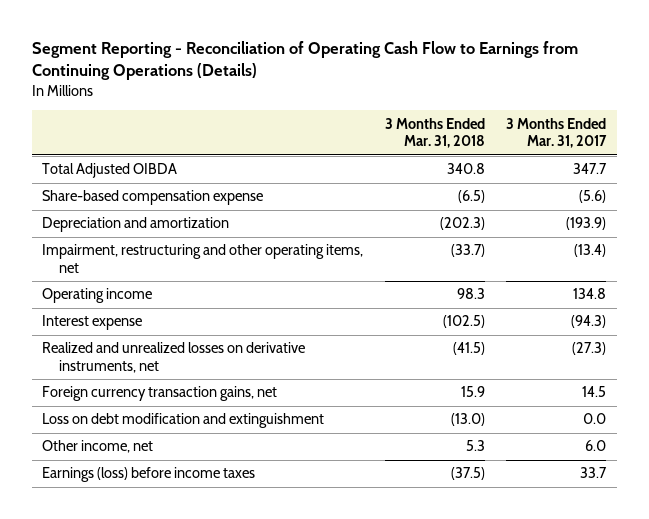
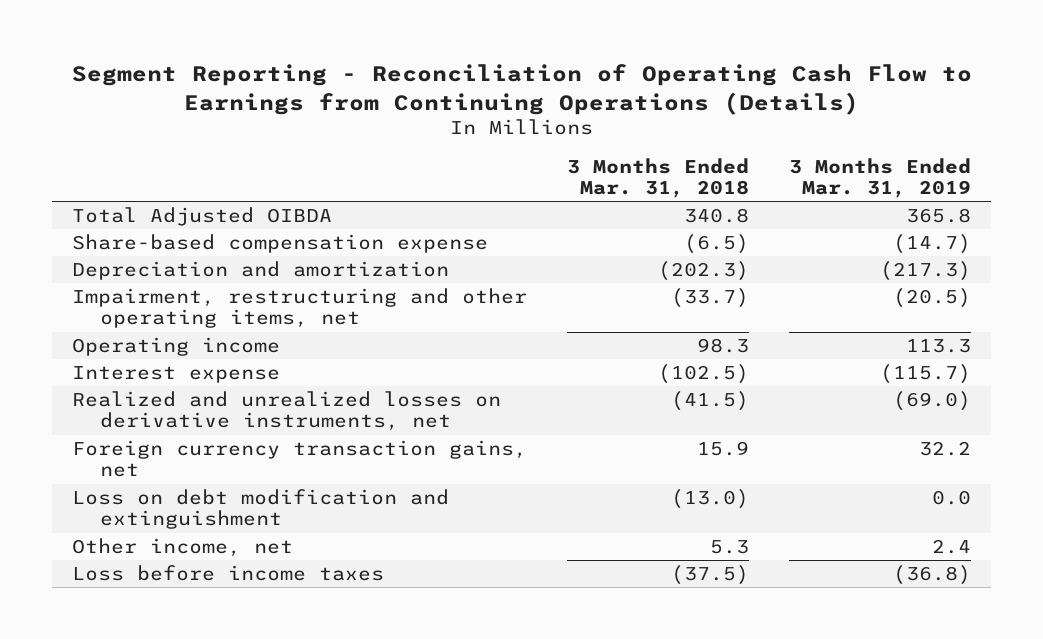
- | 3 Months Ended Mar. 31, 2018 | 3 Months Ended Mar. 31, 2017
+ | 3 Months Ended Mar. 31, 2018 | 3 Months Ended Mar. 31, 2019
- Earnings (loss) before income taxes | (37.5) | 33.7
+ Loss before income taxes | (37.5) | (36.8)

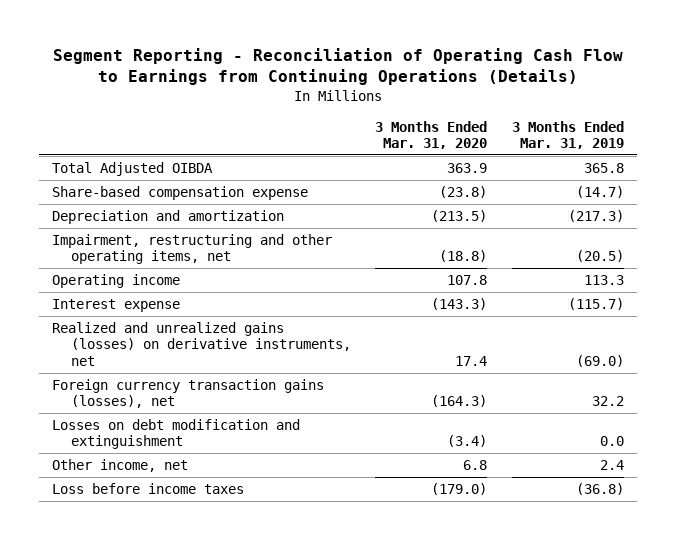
- | 3 Months Ended Mar. 31, 2018 | 3 Months Ended Mar. 31, 2019
+ | 3 Months Ended Mar. 31, 2020 | 3 Months Ended Mar. 31, 2019
- Realized and unrealized losses on derivative instruments, net | (41.5) | (69.0)
- Foreign currency transaction gains, net | 15.9 | 32.2
- Loss on debt modification and extinguishment | (13.0) | 0.0
+ Realized and unrealized gains (losses) on derivative instruments, net | 17.4 | (69.0)
+ Foreign currency transaction gains (losses), net | (164.3) | 32.2
+ Losses on debt modification and extinguishment | (3.4) | 0.0

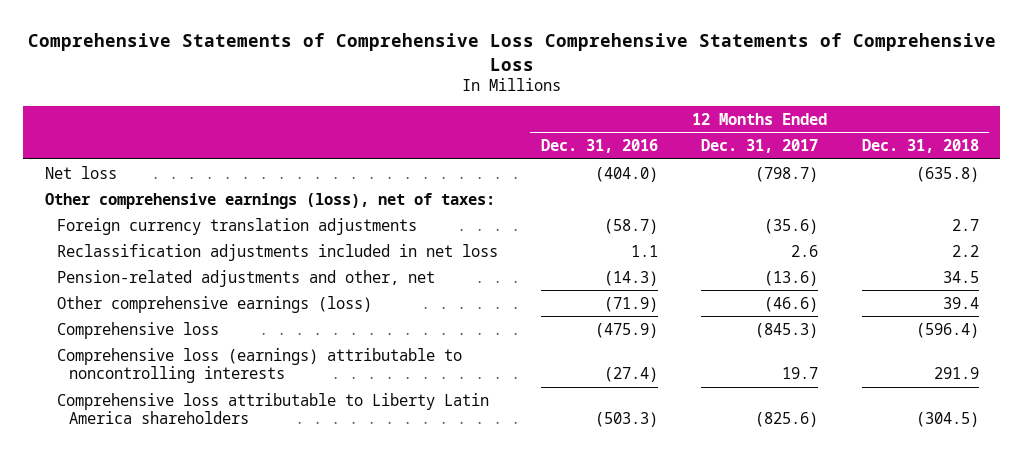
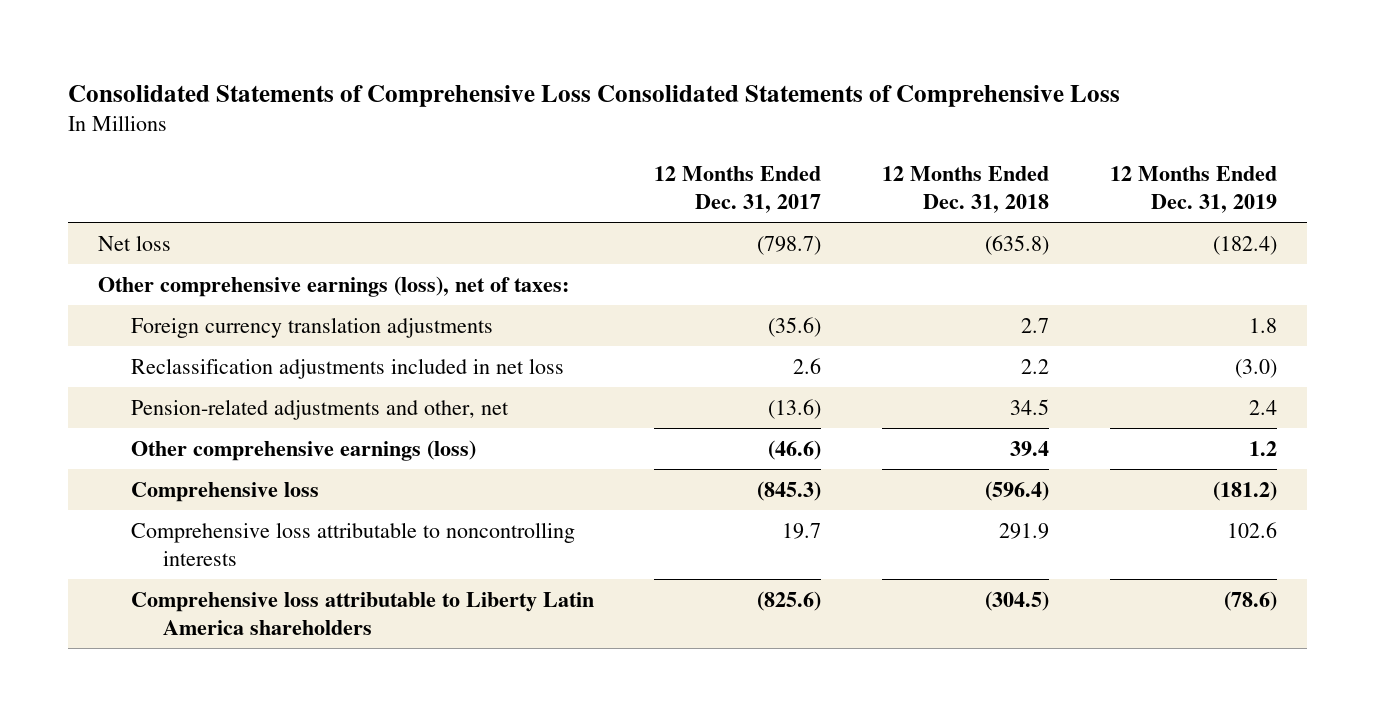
- Comprehensive Statements of Comprehensive Loss Comprehensive Statements of Comprehensive Loss
+ Consolidated Statements of Comprehensive Loss Consolidated Statements of Comprehensive Loss
- | 12 Months Ended Dec. 31, 2016 | 12 Months Ended Dec. 31, 2017 | 12 Months Ended Dec. 31, 2018
+ | 12 Months Ended Dec. 31, 2017 | 12 Months Ended Dec. 31, 2018 | 12 Months Ended Dec. 31, 2019
- Comprehensive loss (earnings) attributable to noncontrolling interests | (27.4) | 19.7 | 291.9
+ Comprehensive loss attributable to noncontrolling interests | 19.7 | 291.9 | 102.6

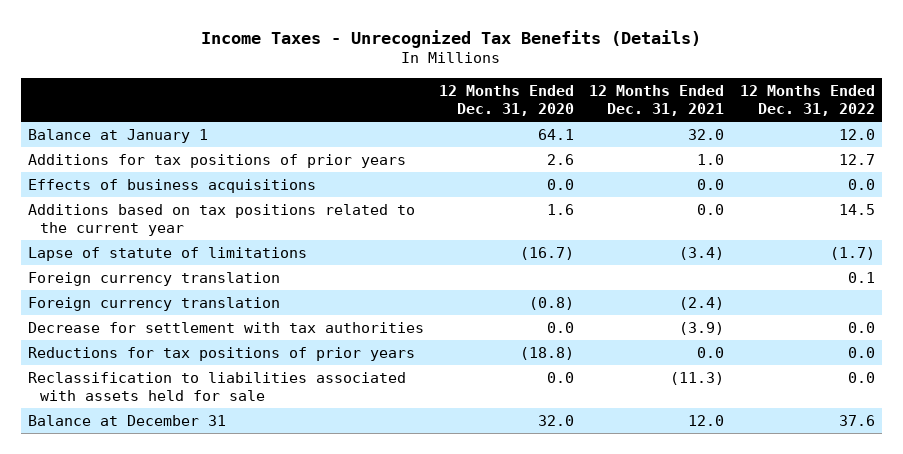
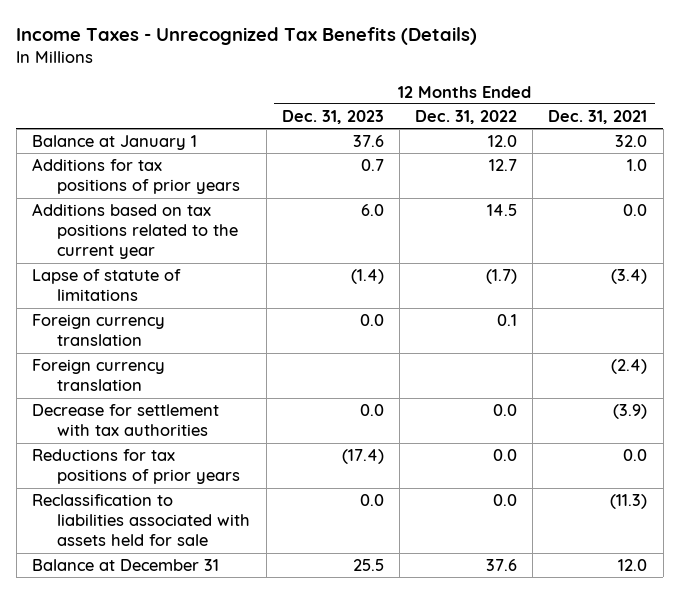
- | 12 Months Ended Dec. 31, 2020 | 12 Months Ended Dec. 31, 2021 | 12 Months Ended Dec. 31, 2022
+ | 12 Months Ended Dec. 31, 2023 | 12 Months Ended Dec. 31, 2022 | 12 Months Ended Dec. 31, 2021
- Effects of business acquisitions | 0.0 | 0.0 | 0.0

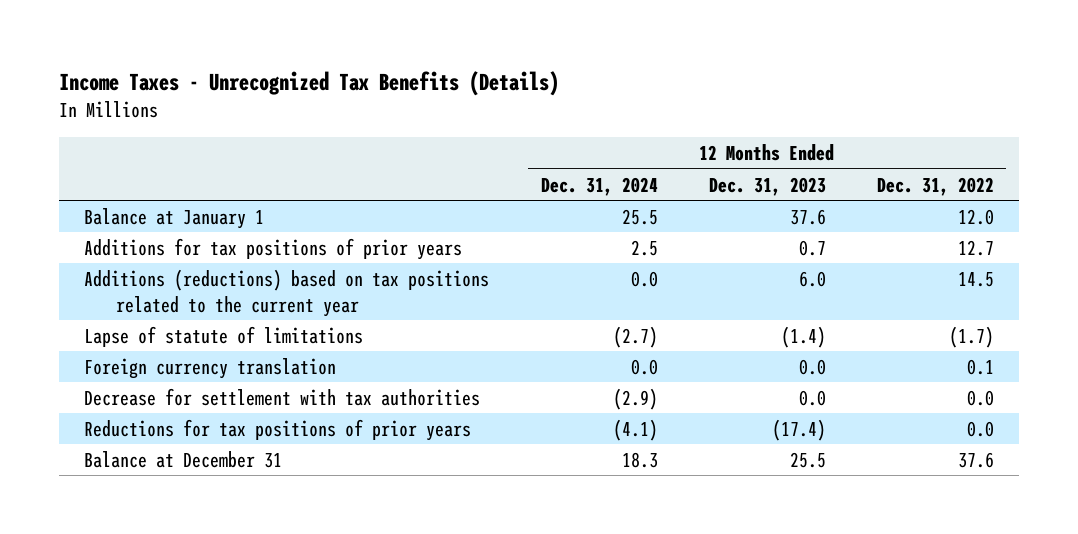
- | 12 Months Ended Dec. 31, 2023 | 12 Months Ended Dec. 31, 2022 | 12 Months Ended Dec. 31, 2021
+ | 12 Months Ended Dec. 31, 2024 | 12 Months Ended Dec. 31, 2023 | 12 Months Ended Dec. 31, 2022
- Additions based on tax positions related to the current year | 6.0 | 14.5 | 0.0
+ Additions (reductions) based on tax positions related to the current year | 0.0 | 6.0 | 14.5
- Foreign currency translation | | | (2.4)
- Reclassification to liabilities associated with assets held for sale | 0.0 | 0.0 | (11.3)

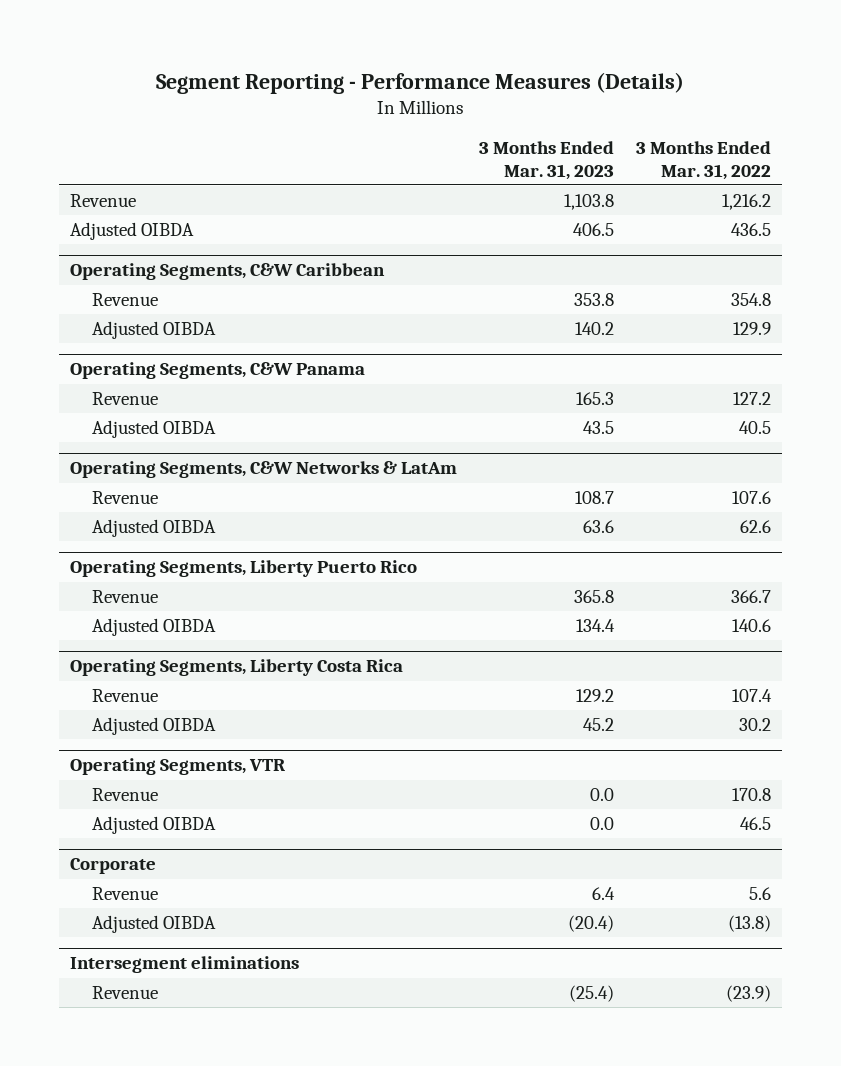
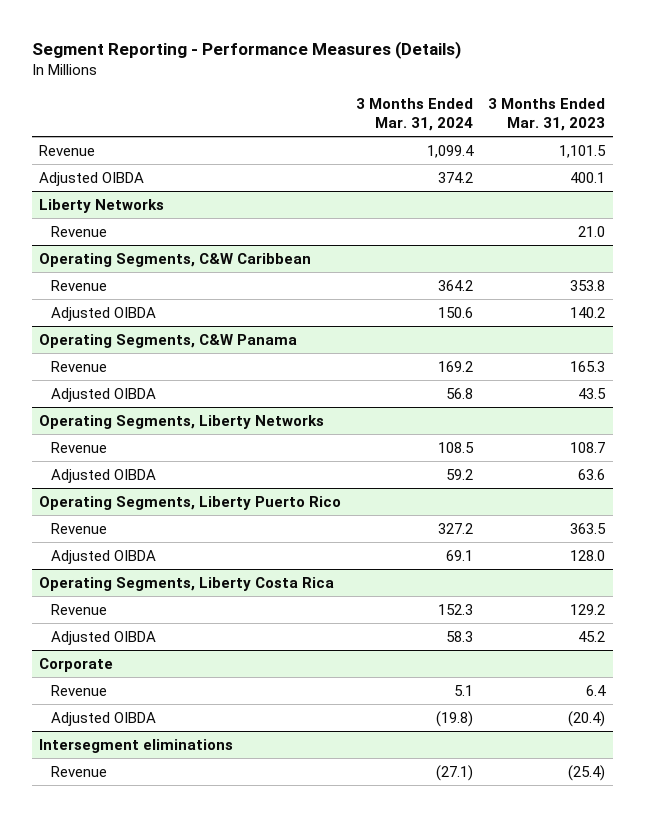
- | 3 Months Ended Mar. 31, 2023 | 3 Months Ended Mar. 31, 2022
+ | 3 Months Ended Mar. 31, 2024 | 3 Months Ended Mar. 31, 2023
- Revenue | 1,103.8 | 1,216.2
- Adjusted OIBDA | 406.5 | 436.5
+ Revenue | 1,099.4 | 1,101.5
+ Adjusted OIBDA | 374.2 | 400.1
+ Liberty Networks
+ Revenue | | 21.0
- Operating Segments, C&W Networks & LatAm
+ Operating Segments, Liberty Networks
@ Operating Segments, Liberty Puerto Rico
- Revenue | 365.8 | 366.7
- Adjusted OIBDA | 134.4 | 140.6
+ Revenue | 327.2 | 363.5
+ Adjusted OIBDA | 69.1 | 128.0
- Operating Segments, VTR
- Revenue | 0.0 | 170.8
- Adjusted OIBDA | 0.0 | 46.5

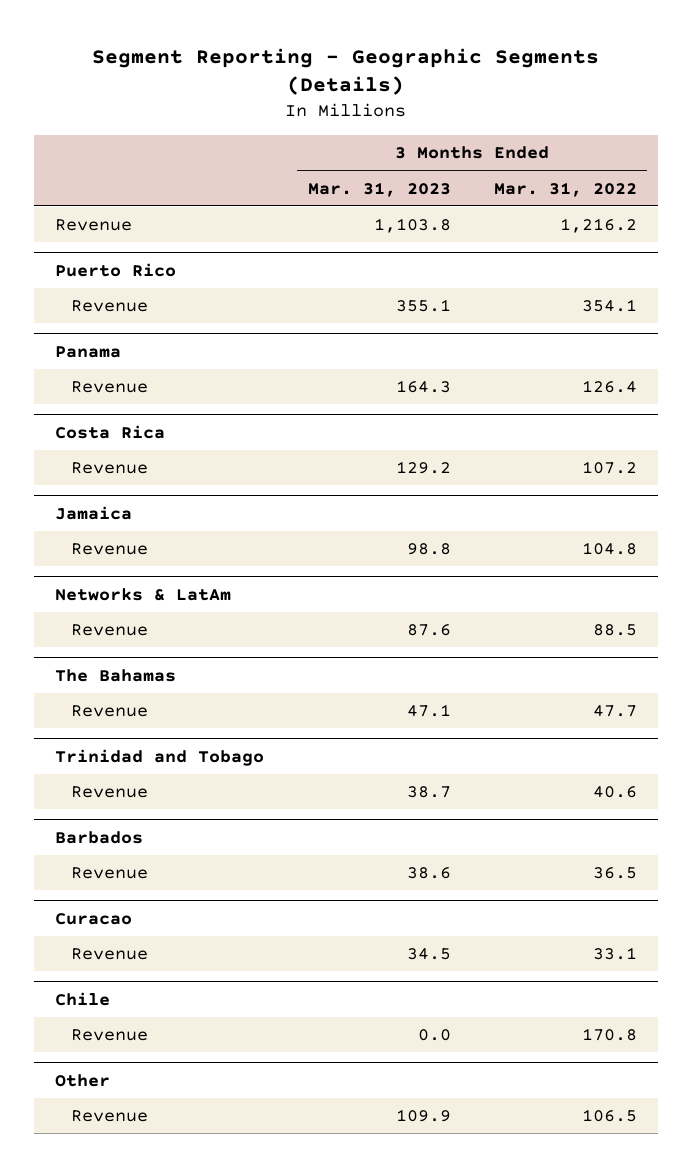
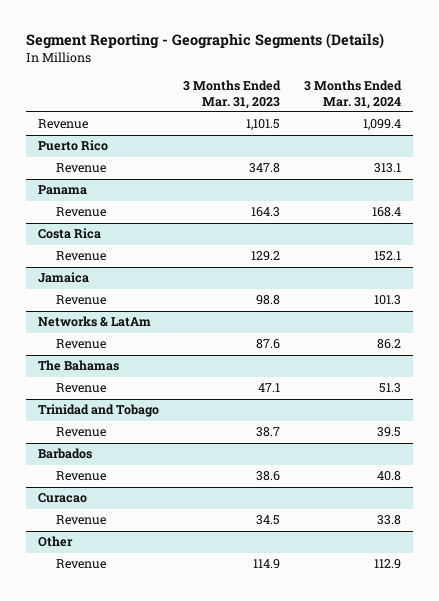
- | 3 Months Ended Mar. 31, 2023 | 3 Months Ended Mar. 31, 2022
+ | 3 Months Ended Mar. 31, 2023 | 3 Months Ended Mar. 31, 2024
- Revenue | 1,103.8 | 1,216.2
+ Revenue | 1,101.5 | 1,099.4
@ Puerto Rico
- Revenue | 355.1 | 354.1
+ Revenue | 347.8 | 313.1
- Chile
- Revenue | 0.0 | 170.8
@ Other
- Revenue | 109.9 | 106.5
+ Revenue | 114.9 | 112.9

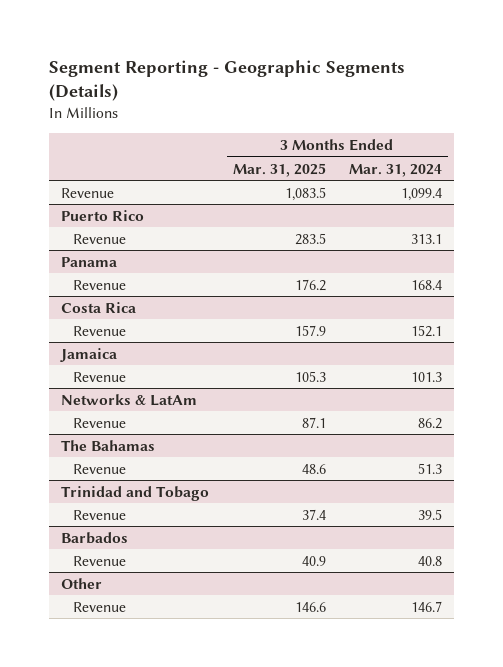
- | 3 Months Ended Mar. 31, 2023 | 3 Months Ended Mar. 31, 2024
+ | 3 Months Ended Mar. 31, 2025 | 3 Months Ended Mar. 31, 2024
- Curacao
- Revenue | 34.5 | 33.8
@ Other
- Revenue | 114.9 | 112.9
+ Revenue | 146.6 | 146.7

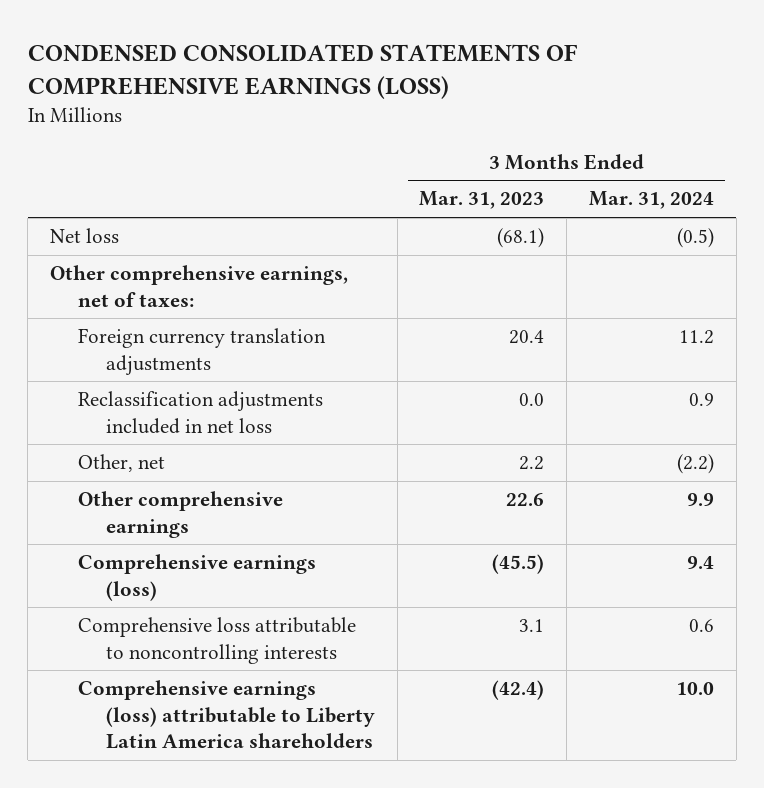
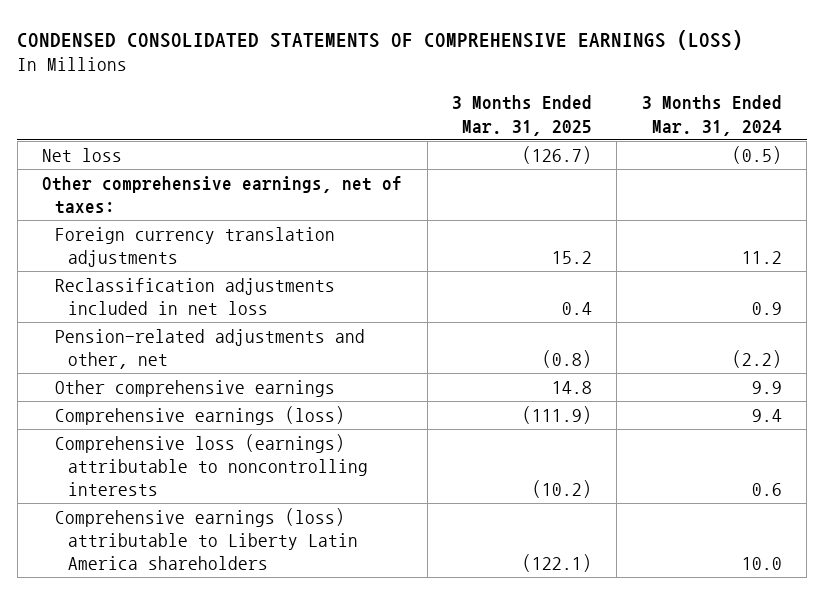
- | 3 Months Ended Mar. 31, 2023 | 3 Months Ended Mar. 31, 2024
+ | 3 Months Ended Mar. 31, 2025 | 3 Months Ended Mar. 31, 2024
- Other, net | 2.2 | (2.2)
+ Pension-related adjustments and other, net | (0.8) | (2.2)
- Comprehensive loss attributable to noncontrolling interests | 3.1 | 0.6
+ Comprehensive loss (earnings) attributable to noncontrolling interests | (10.2) | 0.6

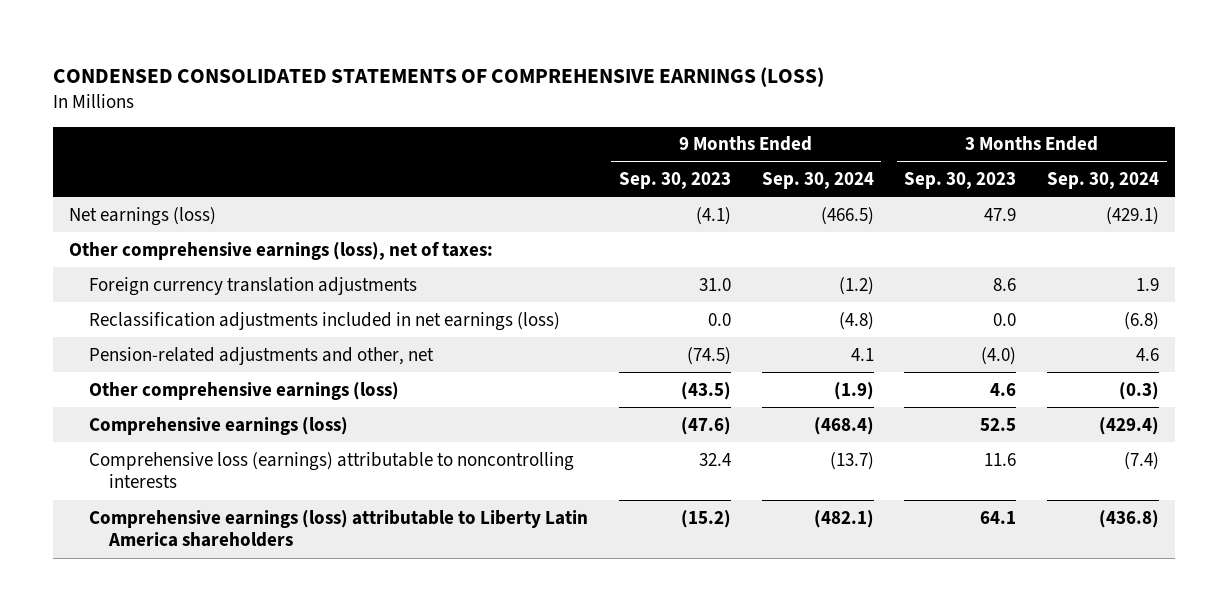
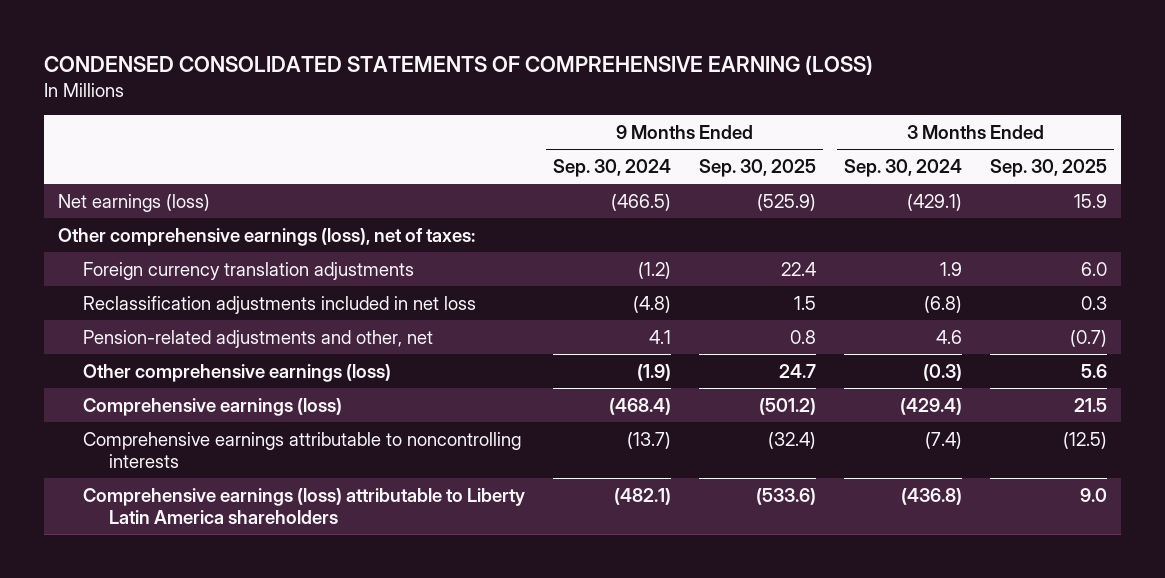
- CONDENSED CONSOLIDATED STATEMENTS OF COMPREHENSIVE EARNINGS (LOSS)
+ CONDENSED CONSOLIDATED STATEMENTS OF COMPREHENSIVE EARNING (LOSS)
- | 9 Months Ended Sep. 30, 2023 | 9 Months Ended Sep. 30, 2024 | 3 Months Ended Sep. 30, 2023 | 3 Months Ended Sep. 30, 2024
+ | 9 Months Ended Sep. 30, 2024 | 9 Months Ended Sep. 30, 2025 | 3 Months Ended Sep. 30, 2024 | 3 Months Ended Sep. 30, 2025
- Reclassification adjustments included in net earnings (loss) | 0.0 | (4.8) | 0.0 | (6.8)
+ Reclassification adjustments included in net loss | (4.8) | 1.5 | (6.8) | 0.3
- Comprehensive loss (earnings) attributable to noncontrolling interests | 32.4 | (13.7) | 11.6 | (7.4)
+ Comprehensive earnings attributable to noncontrolling interests | (13.7) | (32.4) | (7.4) | (12.5)

